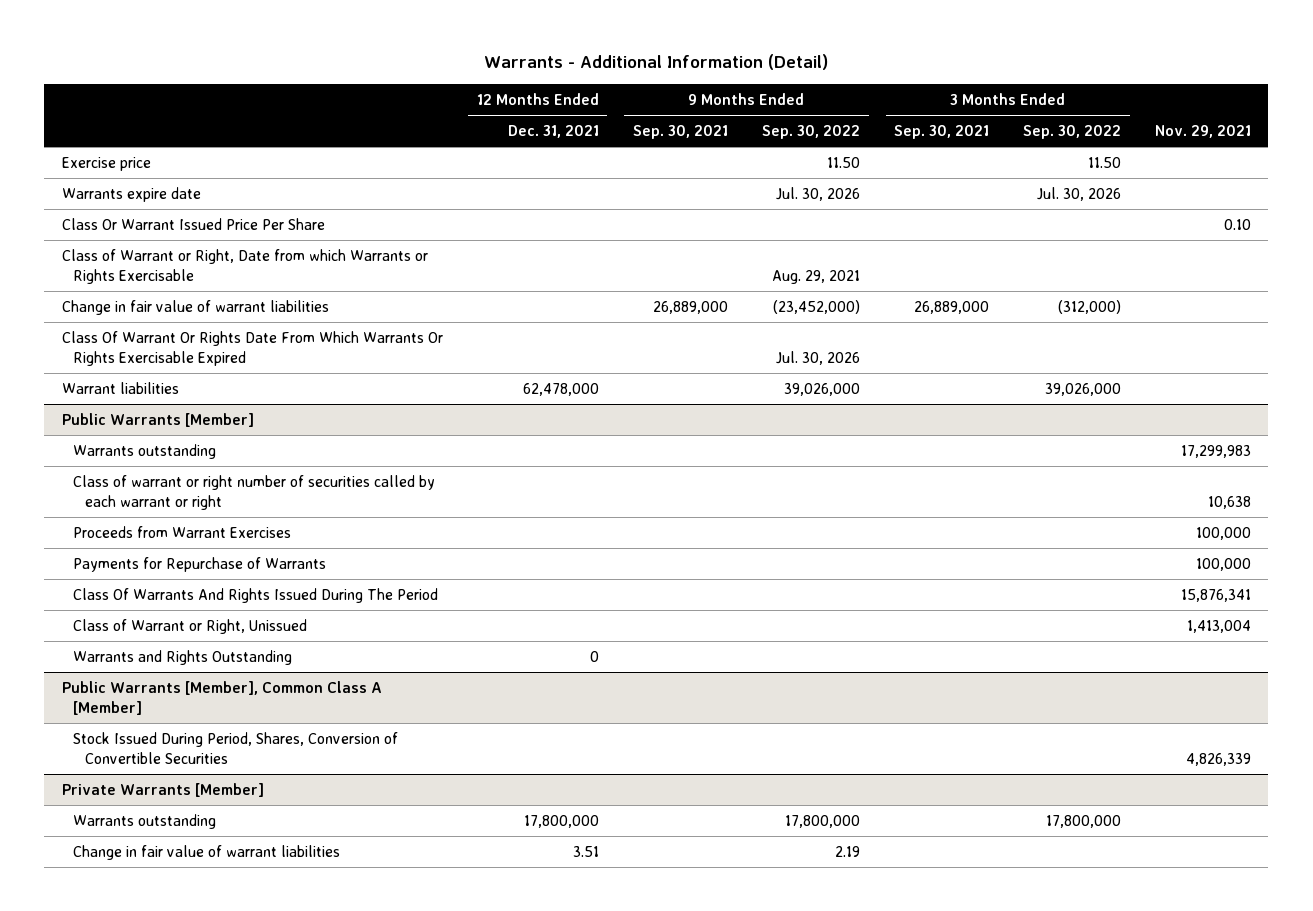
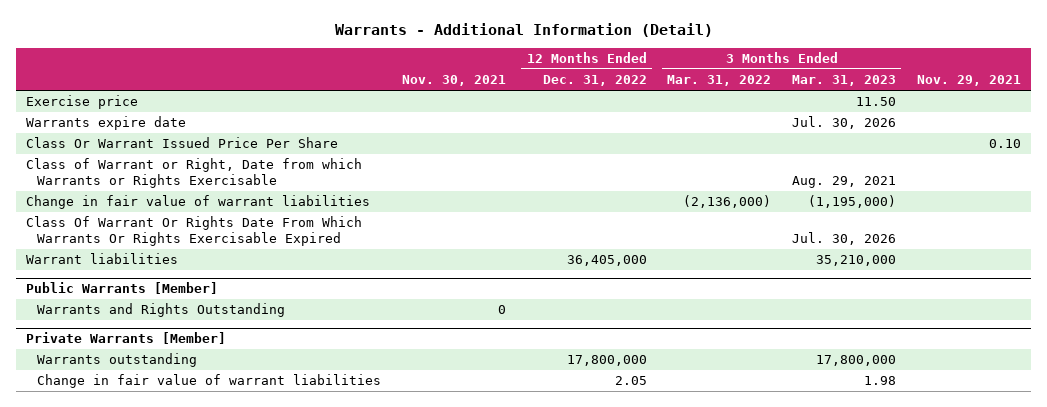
- | 12 Months Ended Dec. 31, 2021 | 9 Months Ended Sep. 30, 2021 | 9 Months Ended Sep. 30, 2022 | 3 Months Ended Sep. 30, 2021 | 3 Months Ended Sep. 30, 2022 | Nov. 29, 2021
+ | Nov. 30, 2021 | 12 Months Ended Dec. 31, 2022 | 3 Months Ended Mar. 31, 2022 | 3 Months Ended Mar. 31, 2023 | Nov. 29, 2021
@ Public Warrants [Member]
- Warrants outstanding | | | | | | 17,299,983
- Class of warrant or right number of securities called by each warrant or right | | | | | | 10,638
- Proceeds from Warrant Exercises | | | | | | 100,000
- Payments for Repurchase of Warrants | | | | | | 100,000
- Class Of Warrants And Rights Issued During The Period | | | | | | 15,876,341
- Class of Warrant or Right, Unissued | | | | | | 1,413,004
- Public Warrants [Member], Common Class A [Member]
- Stock Issued During Period, Shares, Conversion of Convertible Securities | | | | | | 4,826,339

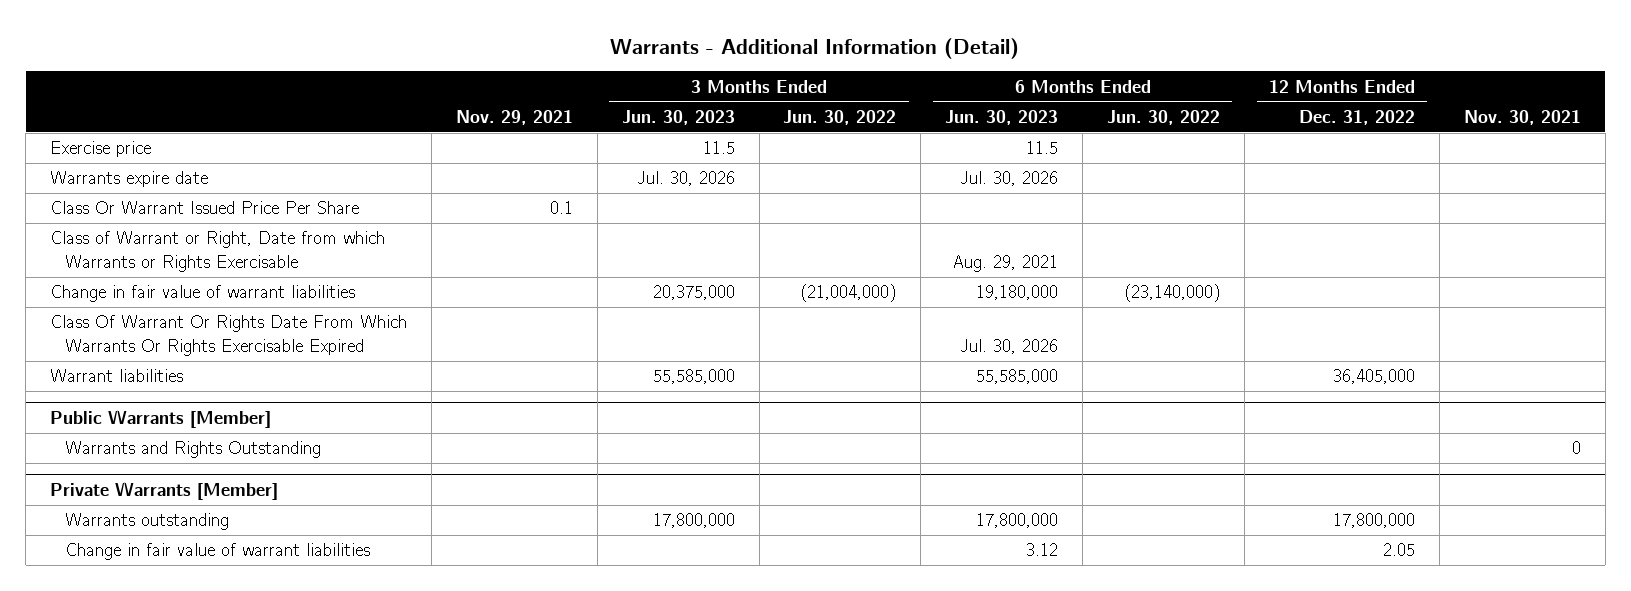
- | Nov. 30, 2021 | 12 Months Ended Dec. 31, 2022 | 3 Months Ended Mar. 31, 2022 | 3 Months Ended Mar. 31, 2023 | Nov. 29, 2021
+ | Nov. 29, 2021 | 3 Months Ended Jun. 30, 2023 | 3 Months Ended Jun. 30, 2022 | 6 Months Ended Jun. 30, 2023 | 6 Months Ended Jun. 30, 2022 | 12 Months Ended Dec. 31, 2022 | Nov. 30, 2021
- Class Or Warrant Issued Price Per Share | | | | | 0.10
+ Class Or Warrant Issued Price Per Share | 0.1 | | | | | |

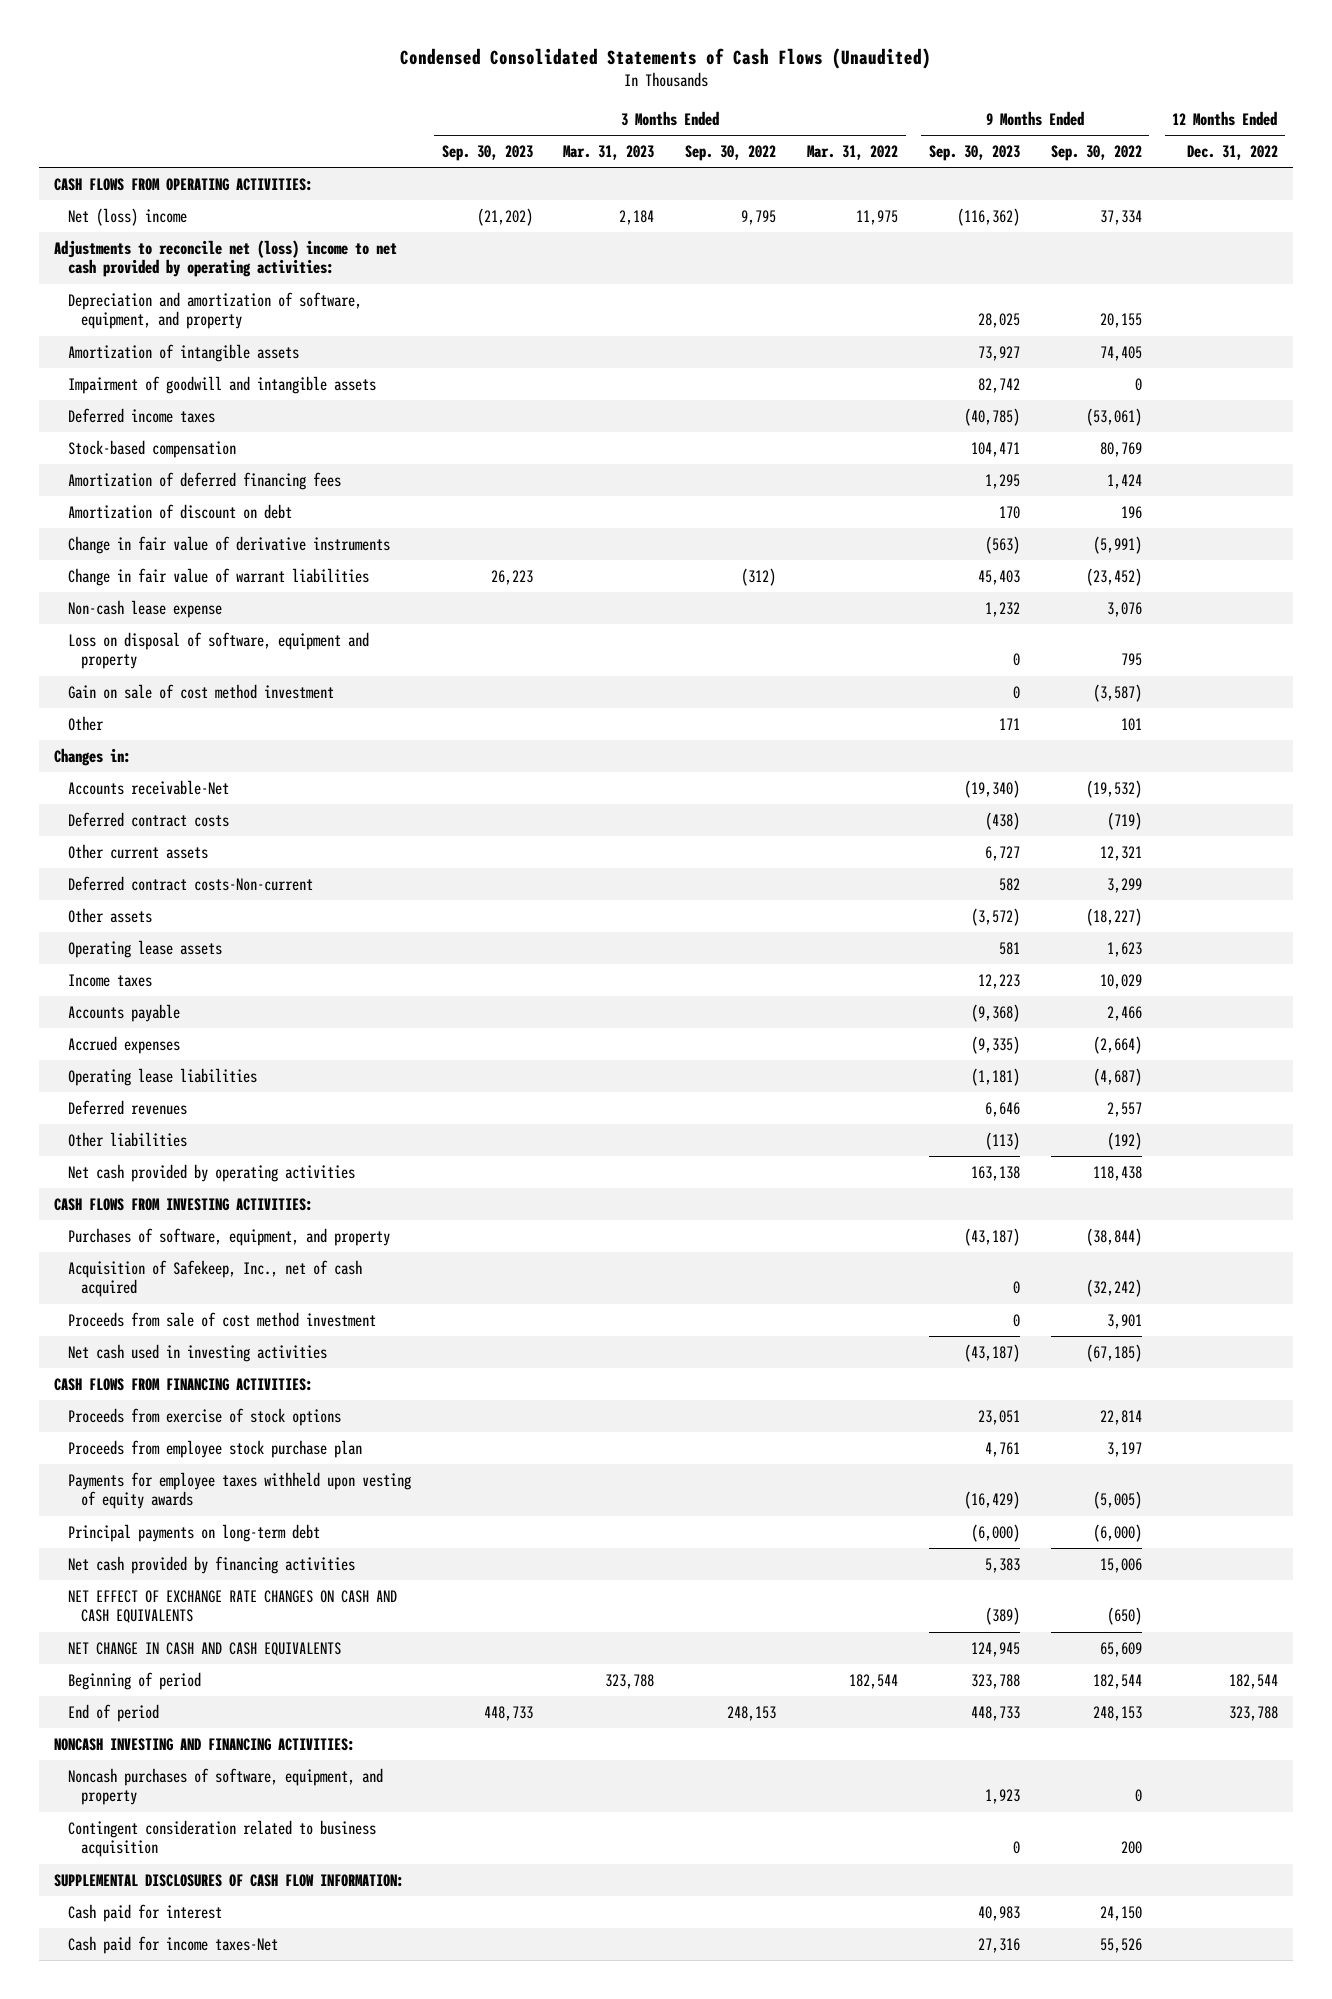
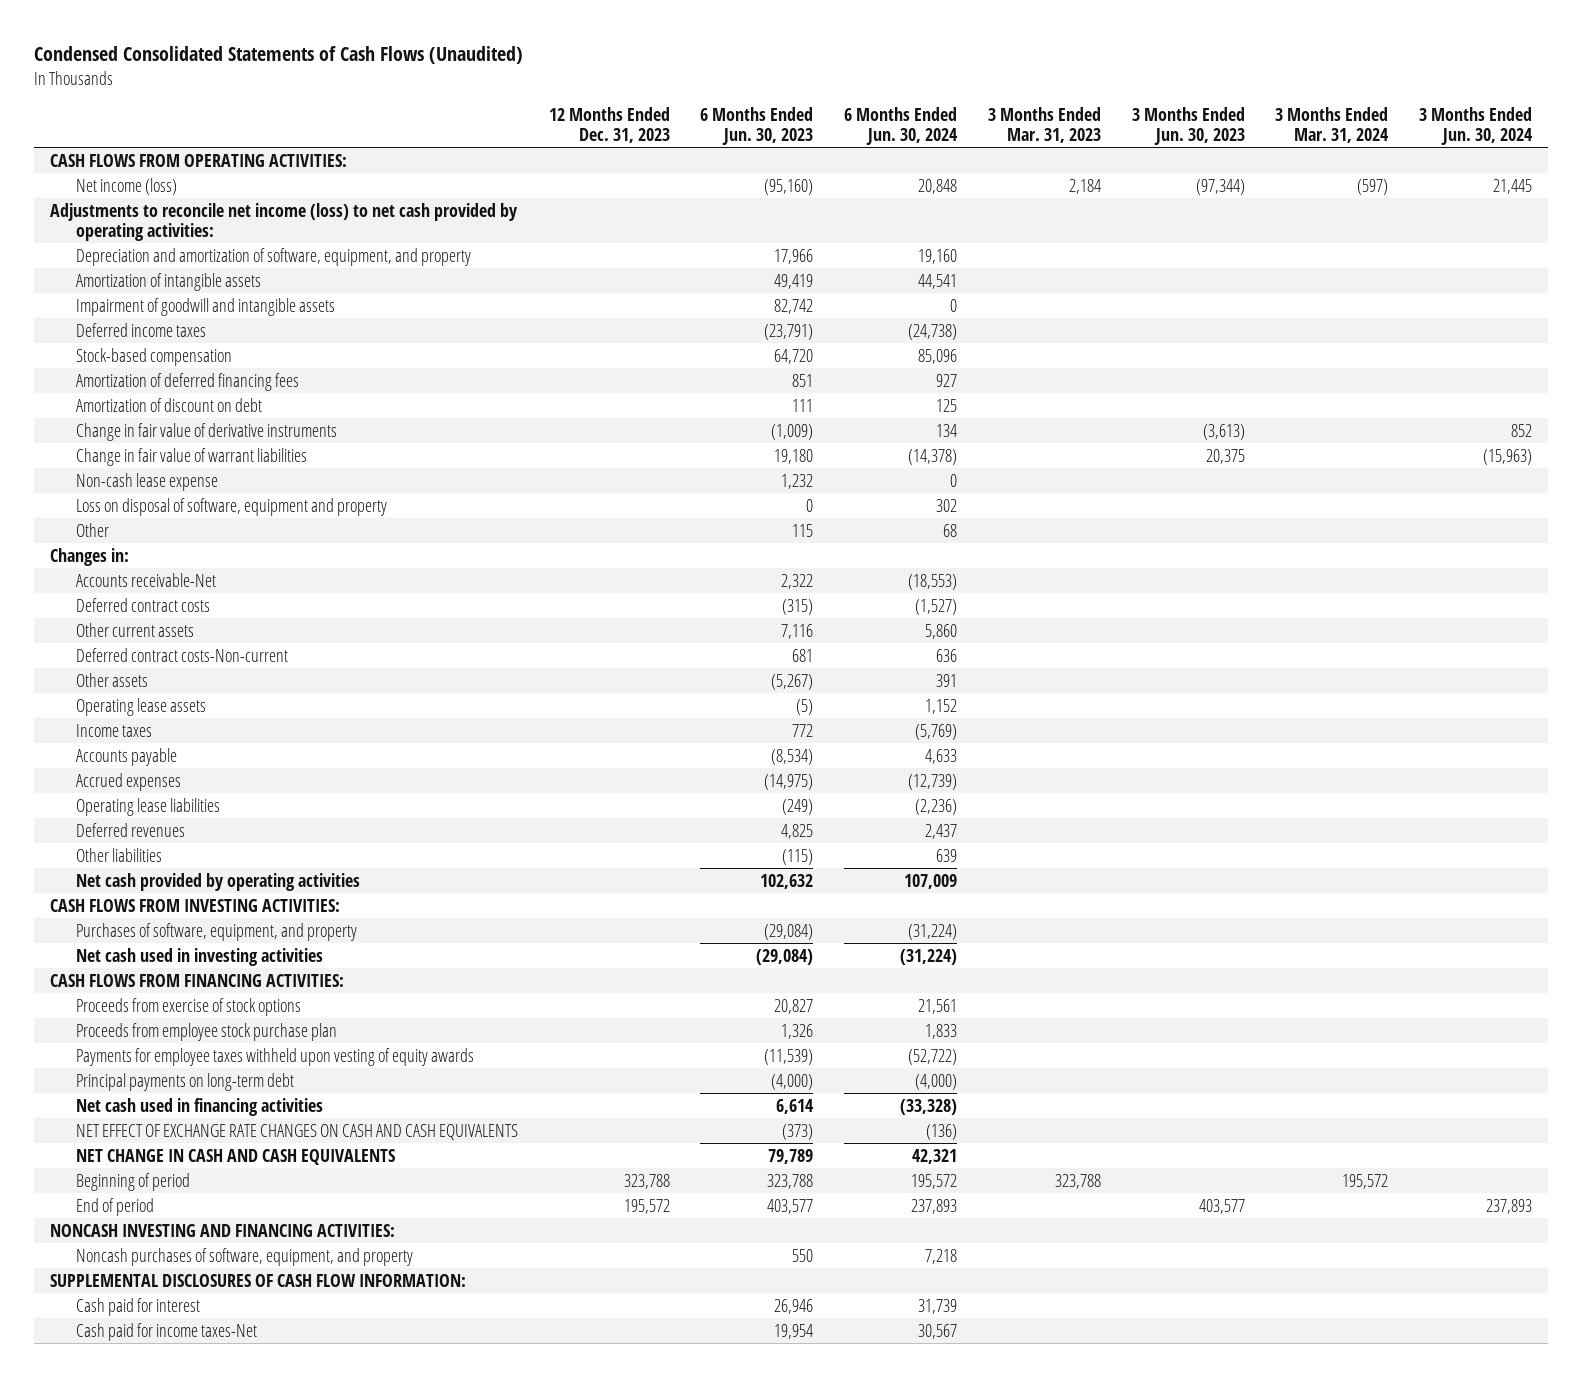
- | 3 Months Ended Sep. 30, 2023 | 3 Months Ended Mar. 31, 2023 | 3 Months Ended Sep. 30, 2022 | 3 Months Ended Mar. 31, 2022 | 9 Months Ended Sep. 30, 2023 | 9 Months Ended Sep. 30, 2022 | 12 Months Ended Dec. 31, 2022
+ | 12 Months Ended Dec. 31, 2023 | 6 Months Ended Jun. 30, 2023 | 6 Months Ended Jun. 30, 2024 | 3 Months Ended Mar. 31, 2023 | 3 Months Ended Jun. 30, 2023 | 3 Months Ended Mar. 31, 2024 | 3 Months Ended Jun. 30, 2024
- Net (loss) income | (21,202) | 2,184 | 9,795 | 11,975 | (116,362) | 37,334 |
- Adjustments to reconcile net (loss) income to net cash provided by operating activities:
+ Net income (loss) | | (95,160) | 20,848 | 2,184 | (97,344) | (597) | 21,445
+ Adjustments to reconcile net income (loss) to net cash provided by operating activities:
- Gain on sale of cost method investment | | | | | 0 | (3,587) |
- Acquisition of Safekeep, Inc., net of cash acquired | | | | | 0 | (32,242) |
- Proceeds from sale of cost method investment | | | | | 0 | 3,901 |
- Net cash provided by financing activities | | | | | 5,383 | 15,006 |
+ Net cash used in financing activities | | 6,614 | (33,328) | | | |
- Contingent consideration related to business acquisition | | | | | 0 | 200 |

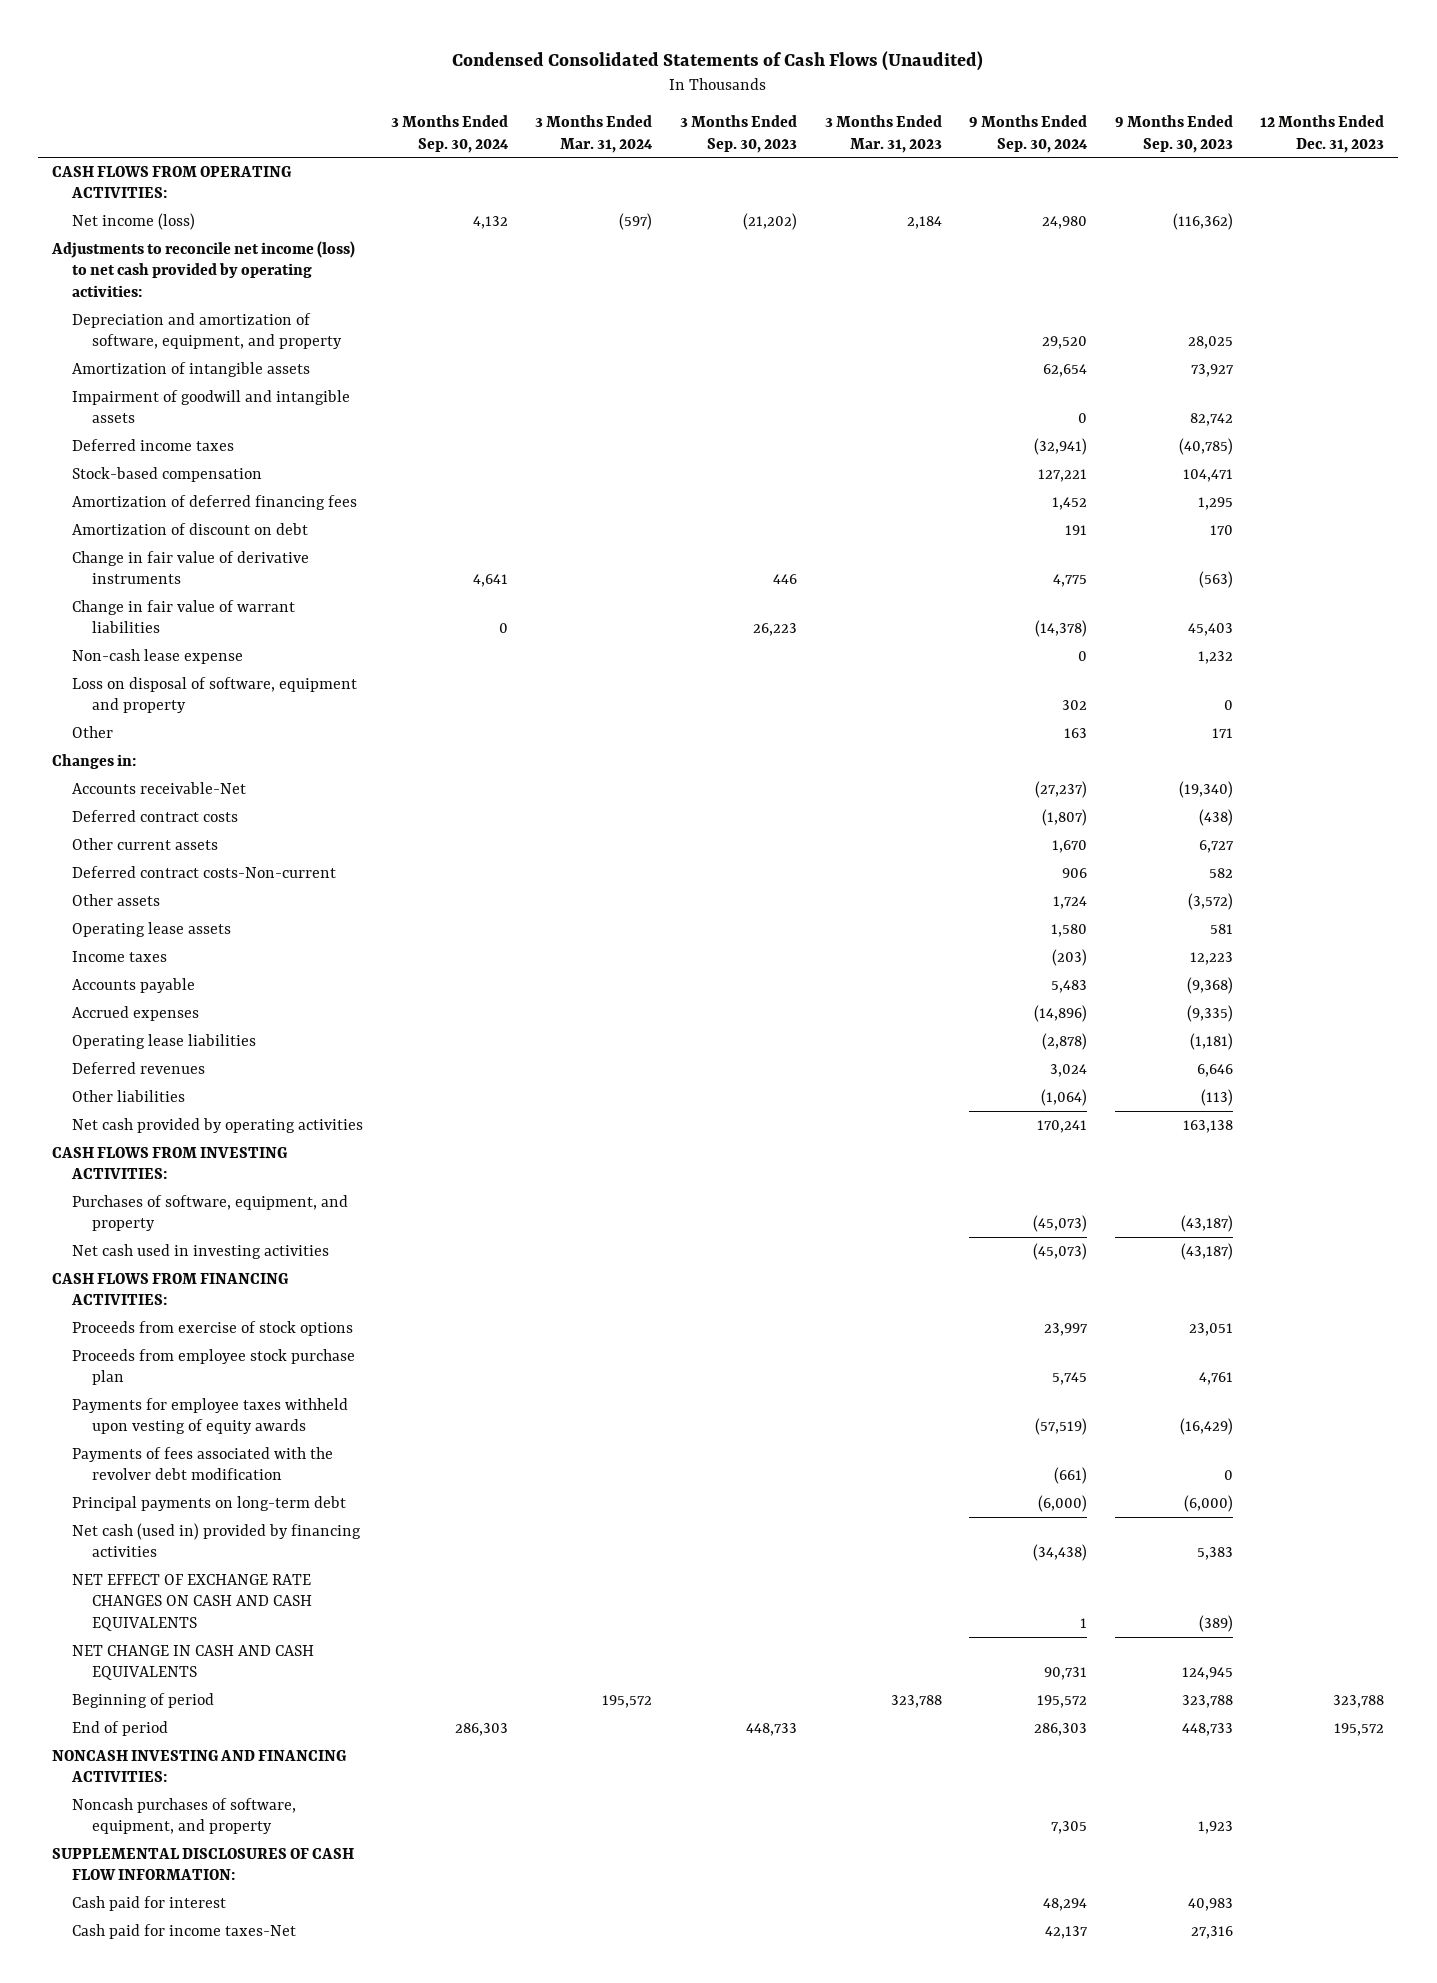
- | 12 Months Ended Dec. 31, 2023 | 6 Months Ended Jun. 30, 2023 | 6 Months Ended Jun. 30, 2024 | 3 Months Ended Mar. 31, 2023 | 3 Months Ended Jun. 30, 2023 | 3 Months Ended Mar. 31, 2024 | 3 Months Ended Jun. 30, 2024
+ | 3 Months Ended Sep. 30, 2024 | 3 Months Ended Mar. 31, 2024 | 3 Months Ended Sep. 30, 2023 | 3 Months Ended Mar. 31, 2023 | 9 Months Ended Sep. 30, 2024 | 9 Months Ended Sep. 30, 2023 | 12 Months Ended Dec. 31, 2023
+ Payments of fees associated with the revolver debt modification | | | | | (661) | 0 |
- Net cash used in financing activities | | 6,614 | (33,328) | | | |
+ Net cash (used in) provided by financing activities | | | | | (34,438) | 5,383 |

